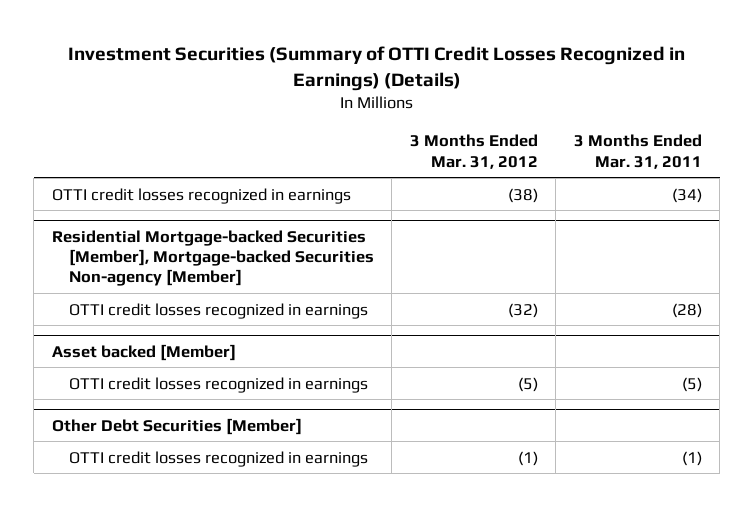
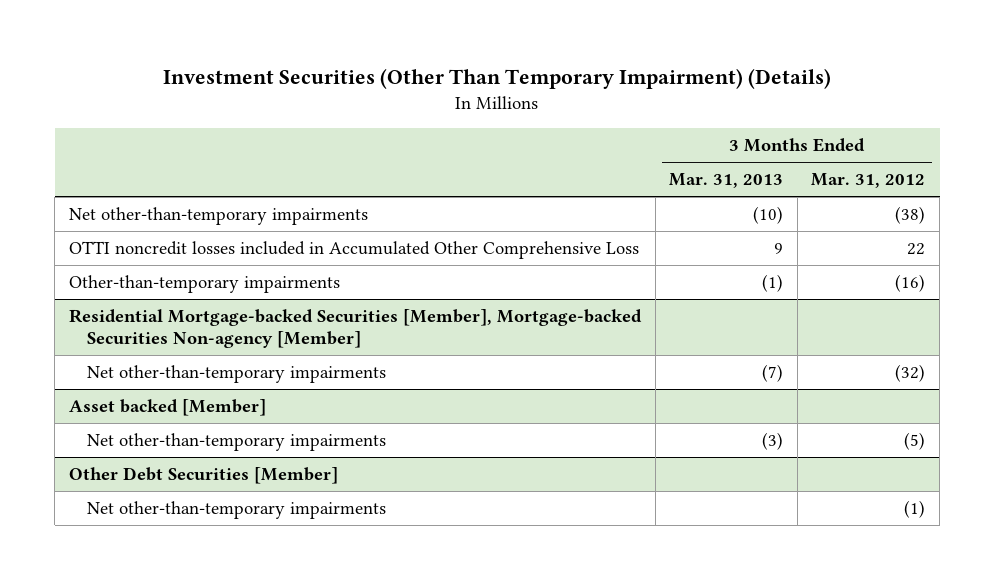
- Investment Securities (Summary of OTTI Credit Losses Recognized in Earnings) (Details)
+ Investment Securities (Other Than Temporary Impairment) (Details)
- | 3 Months Ended Mar. 31, 2012 | 3 Months Ended Mar. 31, 2011
+ | 3 Months Ended Mar. 31, 2013 | 3 Months Ended Mar. 31, 2012
- OTTI credit losses recognized in earnings | (38) | (34)
+ Net other-than-temporary impairments | (10) | (38)
+ OTTI noncredit losses included in Accumulated Other Comprehensive Loss | 9 | 22
+ Other-than-temporary impairments | (1) | (16)
@ Residential Mortgage-backed Securities [Member], Mortgage-backed Securities Non-agency [Member]
- OTTI credit losses recognized in earnings | (32) | (28)
+ Net other-than-temporary impairments | (7) | (32)
@ Asset backed [Member]
- OTTI credit losses recognized in earnings | (5) | (5)
+ Net other-than-temporary impairments | (3) | (5)
@ Other Debt Securities [Member]
- OTTI credit losses recognized in earnings | (1) | (1)
+ Net other-than-temporary impairments | | (1)

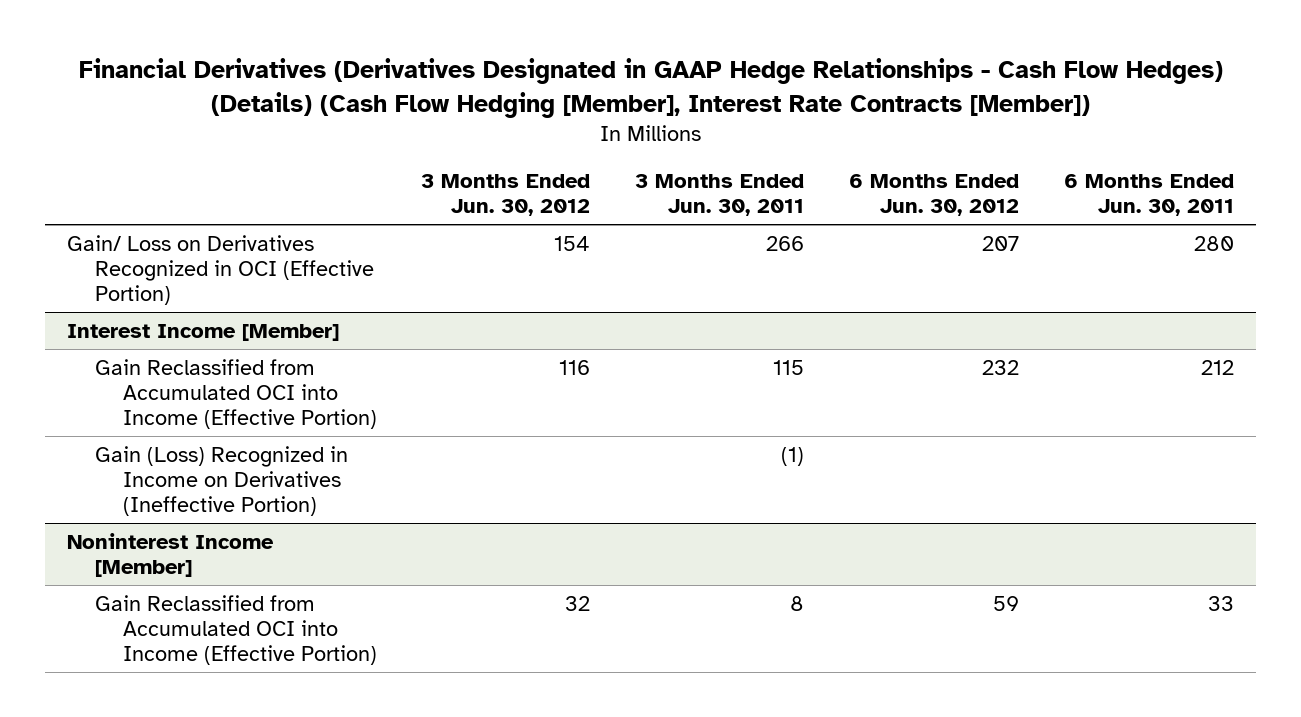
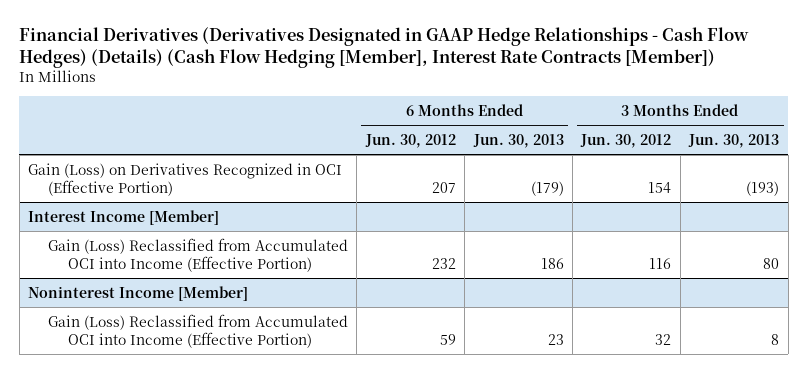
- | 3 Months Ended Jun. 30, 2012 | 3 Months Ended Jun. 30, 2011 | 6 Months Ended Jun. 30, 2012 | 6 Months Ended Jun. 30, 2011
+ | 6 Months Ended Jun. 30, 2012 | 6 Months Ended Jun. 30, 2013 | 3 Months Ended Jun. 30, 2012 | 3 Months Ended Jun. 30, 2013
- Gain/ Loss on Derivatives Recognized in OCI (Effective Portion) | 154 | 266 | 207 | 280
+ Gain (Loss) on Derivatives Recognized in OCI (Effective Portion) | 207 | (179) | 154 | (193)
@ Interest Income [Member]
- Gain Reclassified from Accumulated OCI into Income (Effective Portion) | 116 | 115 | 232 | 212
- Gain (Loss) Recognized in Income on Derivatives (Ineffective Portion) | | (1) | |
+ Gain (Loss) Reclassified from Accumulated OCI into Income (Effective Portion) | 232 | 186 | 116 | 80
@ Noninterest Income [Member]
- Gain Reclassified from Accumulated OCI into Income (Effective Portion) | 32 | 8 | 59 | 33
+ Gain (Loss) Reclassified from Accumulated OCI into Income (Effective Portion) | 59 | 23 | 32 | 8

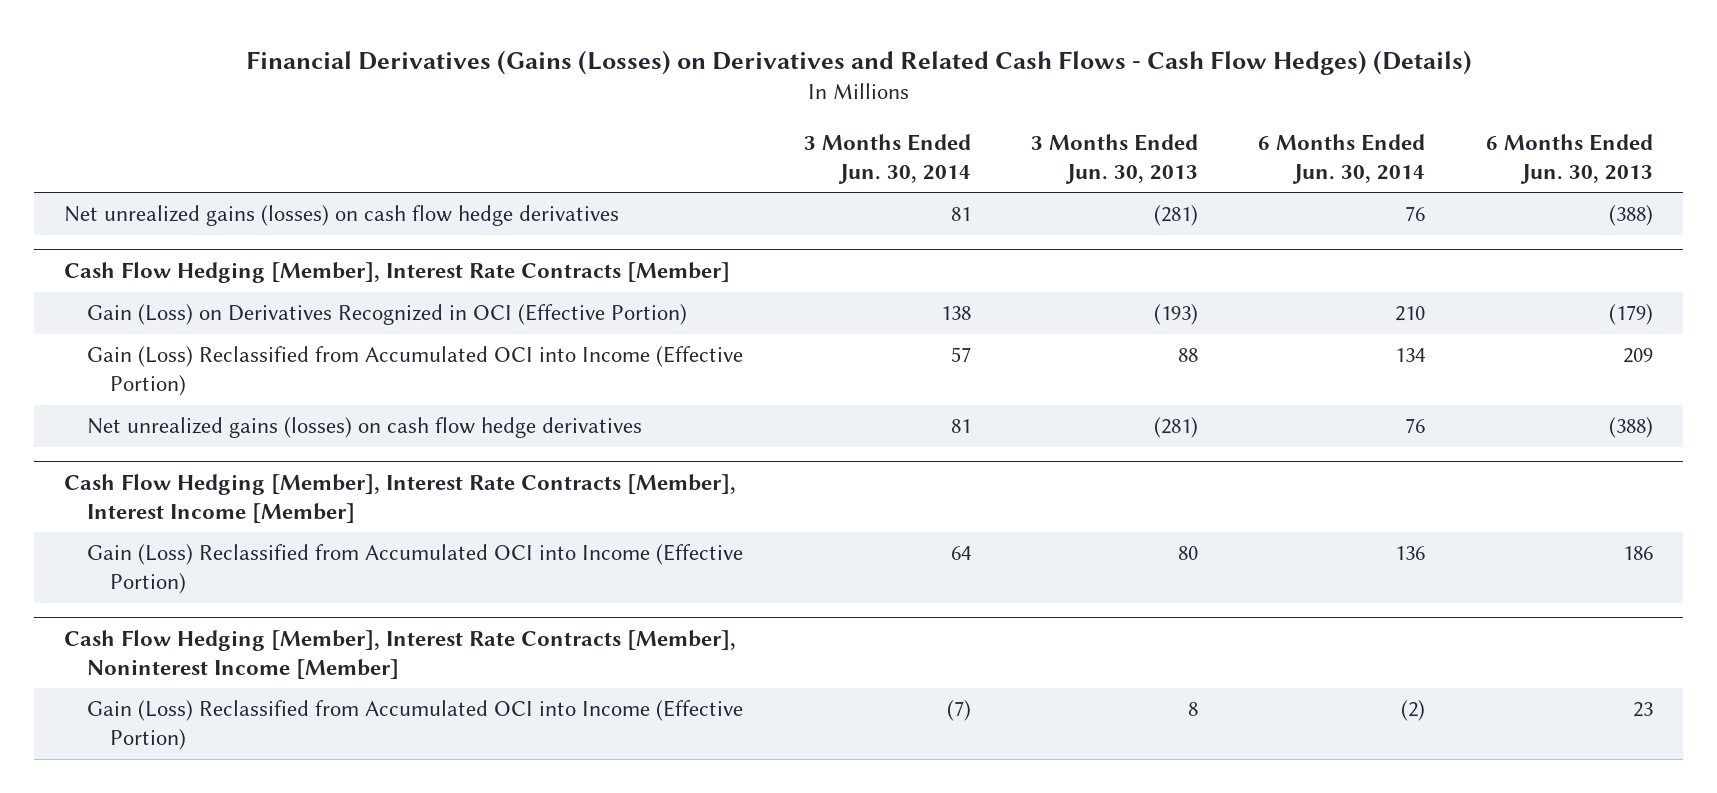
- Financial Derivatives (Derivatives Designated in GAAP Hedge Relationships - Cash Flow Hedges) (Details) (Cash Flow Hedging [Member], Interest Rate Contracts [Member])
+ Financial Derivatives (Gains (Losses) on Derivatives and Related Cash Flows - Cash Flow Hedges) (Details)
- | 6 Months Ended Jun. 30, 2012 | 6 Months Ended Jun. 30, 2013 | 3 Months Ended Jun. 30, 2012 | 3 Months Ended Jun. 30, 2013
+ | 3 Months Ended Jun. 30, 2014 | 3 Months Ended Jun. 30, 2013 | 6 Months Ended Jun. 30, 2014 | 6 Months Ended Jun. 30, 2013
+ Net unrealized gains (losses) on cash flow hedge derivatives | 81 | (281) | 76 | (388)
+ Cash Flow Hedging [Member], Interest Rate Contracts [Member]
- Interest Income [Member]
+ Gain (Loss) Reclassified from Accumulated OCI into Income (Effective Portion) | 57 | 88 | 134 | 209
+ Net unrealized gains (losses) on cash flow hedge derivatives | 81 | (281) | 76 | (388)
+ Cash Flow Hedging [Member], Interest Rate Contracts [Member], Interest Income [Member]
- Noninterest Income [Member]
+ Cash Flow Hedging [Member], Interest Rate Contracts [Member], Noninterest Income [Member]

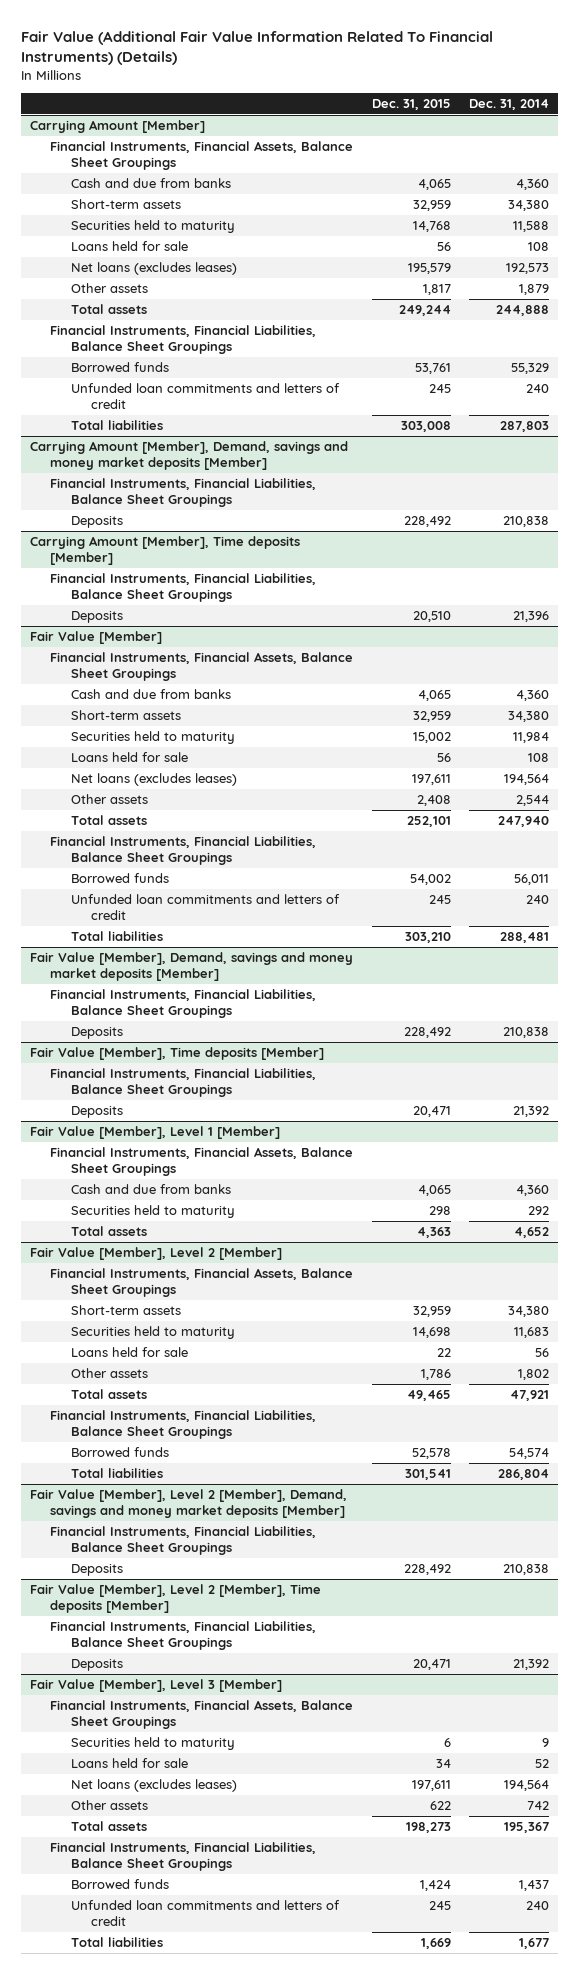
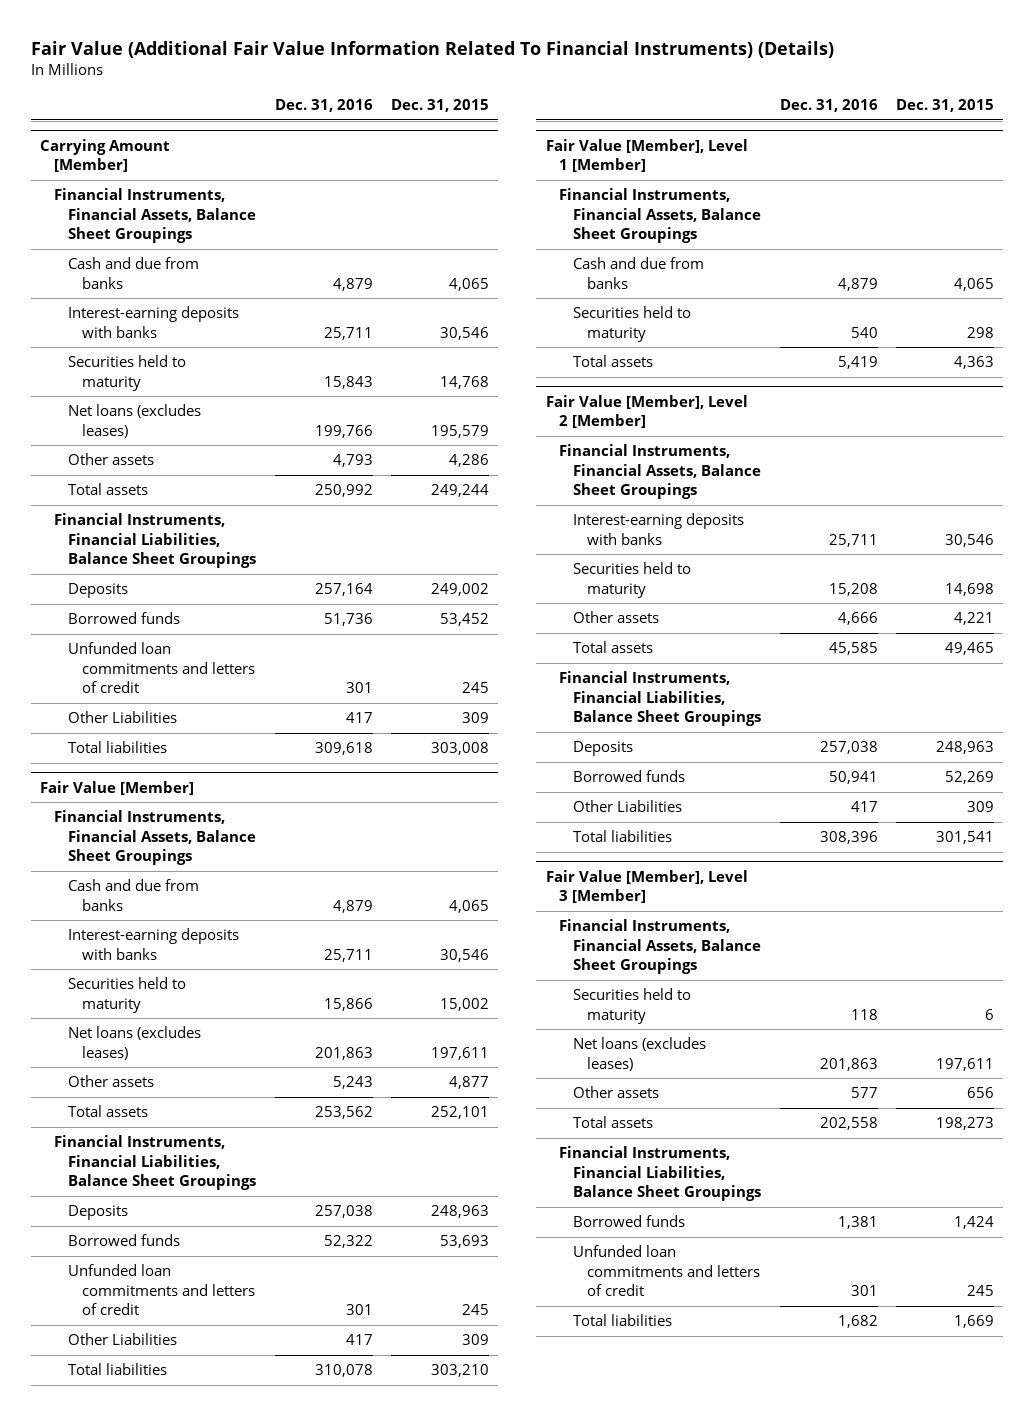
- | Dec. 31, 2015 | Dec. 31, 2014
+ | Dec. 31, 2016 | Dec. 31, 2015
@ Carrying Amount [Member]
- Short-term assets | 32,959 | 34,380
+ Interest-earning deposits with banks | 25,711 | 30,546
- Loans held for sale | 56 | 108
- Other assets | 1,817 | 1,879
+ Other assets | 4,793 | 4,286
- Borrowed funds | 53,761 | 55,329
+ Deposits | 257,164 | 249,002
+ Borrowed funds | 51,736 | 53,452
+ Other Liabilities | 417 | 309
- Carrying Amount [Member], Demand, savings and money market deposits [Member]
- Financial Instruments, Financial Liabilities, Balance Sheet Groupings
- Deposits | 228,492 | 210,838
- Carrying Amount [Member], Time deposits [Member]
- Financial Instruments, Financial Liabilities, Balance Sheet Groupings
- Deposits | 20,510 | 21,396
@ Fair Value [Member]
- Short-term assets | 32,959 | 34,380
+ Interest-earning deposits with banks | 25,711 | 30,546
- Loans held for sale | 56 | 108
- Other assets | 2,408 | 2,544
+ Other assets | 5,243 | 4,877
- Borrowed funds | 54,002 | 56,011
+ Deposits | 257,038 | 248,963
+ Borrowed funds | 52,322 | 53,693
+ Other Liabilities | 417 | 309
- Fair Value [Member], Demand, savings and money market deposits [Member]
- Financial Instruments, Financial Liabilities, Balance Sheet Groupings
- Deposits | 228,492 | 210,838
- Fair Value [Member], Time deposits [Member]
- Financial Instruments, Financial Liabilities, Balance Sheet Groupings
- Deposits | 20,471 | 21,392
@ Fair Value [Member], Level 2 [Member]
- Short-term assets | 32,959 | 34,380
+ Interest-earning deposits with banks | 25,711 | 30,546
- Loans held for sale | 22 | 56
- Other assets | 1,786 | 1,802
+ Other assets | 4,666 | 4,221
- Borrowed funds | 52,578 | 54,574
+ Deposits | 257,038 | 248,963
+ Borrowed funds | 50,941 | 52,269
+ Other Liabilities | 417 | 309
- Fair Value [Member], Level 2 [Member], Demand, savings and money market deposits [Member]
- Financial Instruments, Financial Liabilities, Balance Sheet Groupings
- Deposits | 228,492 | 210,838
- Fair Value [Member], Level 2 [Member], Time deposits [Member]
- Financial Instruments, Financial Liabilities, Balance Sheet Groupings
- Deposits | 20,471 | 21,392
@ Fair Value [Member], Level 3 [Member]
- Loans held for sale | 34 | 52
- Other assets | 622 | 742
+ Other assets | 577 | 656

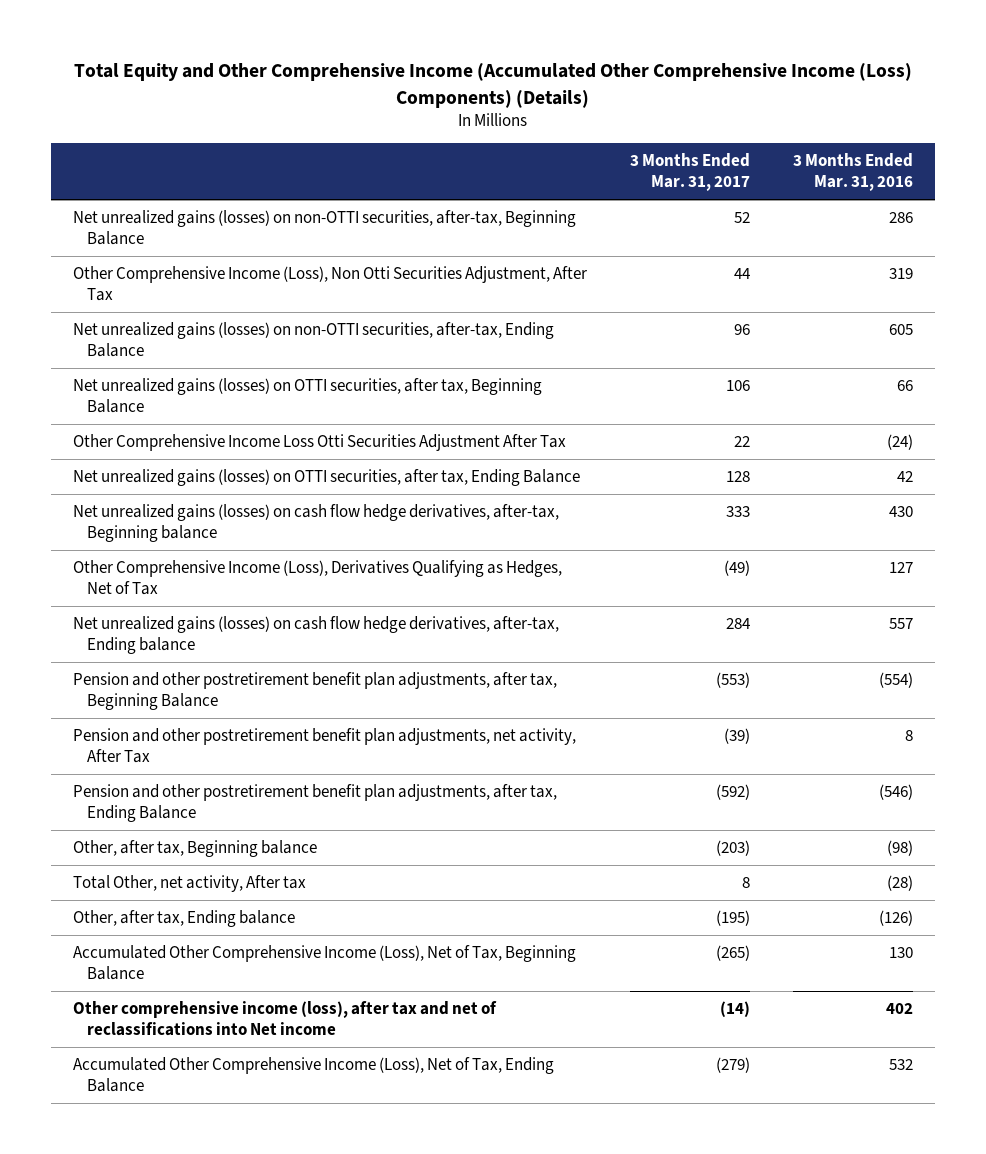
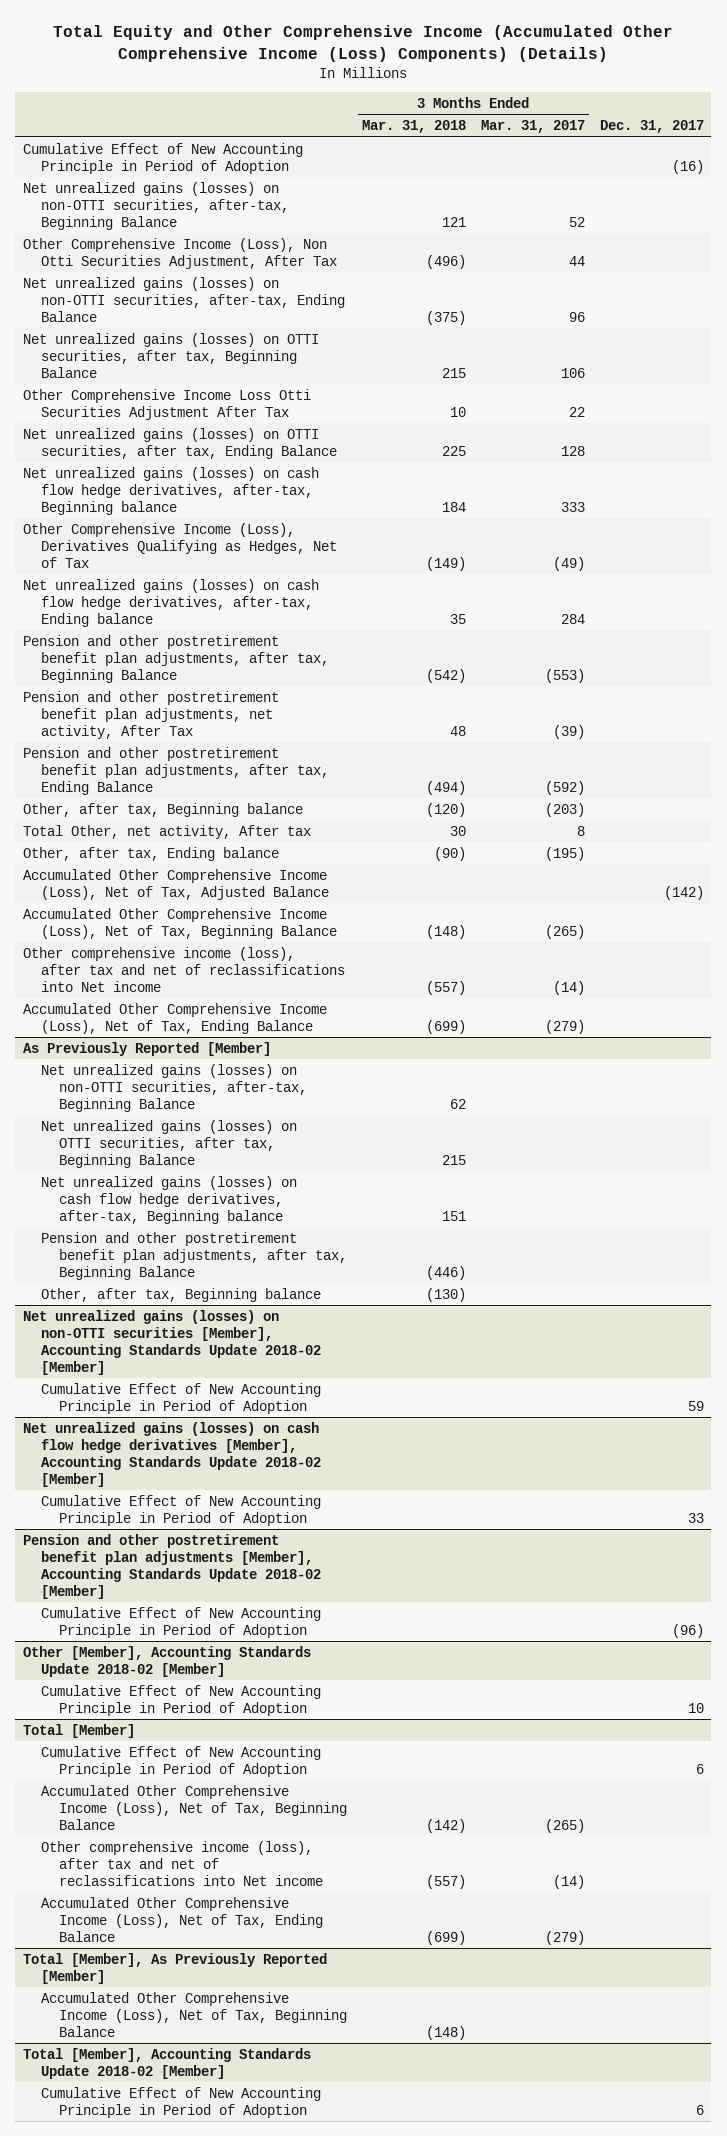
- | 3 Months Ended Mar. 31, 2017 | 3 Months Ended Mar. 31, 2016
+ | 3 Months Ended Mar. 31, 2018 | 3 Months Ended Mar. 31, 2017 | Dec. 31, 2017
+ Cumulative Effect of New Accounting Principle in Period of Adoption | | | (16)
+ Accumulated Other Comprehensive Income (Loss), Net of Tax, Adjusted Balance | | | (142)
+ As Previously Reported [Member]
+ Net unrealized gains (losses) on non-OTTI securities, after-tax, Beginning Balance | 62 | |
+ Net unrealized gains (losses) on OTTI securities, after tax, Beginning Balance | 215 | |
+ Net unrealized gains (losses) on cash flow hedge derivatives, after-tax, Beginning balance | 151 | |
+ Pension and other postretirement benefit plan adjustments, after tax, Beginning Balance | (446) | |
+ Other, after tax, Beginning balance | (130) | |
+ Net unrealized gains (losses) on non-OTTI securities [Member], Accounting Standards Update 2018-02 [Member]
+ Cumulative Effect of New Accounting Principle in Period of Adoption | | | 59
+ Net unrealized gains (losses) on cash flow hedge derivatives [Member], Accounting Standards Update 2018-02 [Member]
+ Cumulative Effect of New Accounting Principle in Period of Adoption | | | 33
+ Pension and other postretirement benefit plan adjustments [Member], Accounting Standards Update 2018-02 [Member]
+ Cumulative Effect of New Accounting Principle in Period of Adoption | | | (96)
+ Other [Member], Accounting Standards Update 2018-02 [Member]
+ Cumulative Effect of New Accounting Principle in Period of Adoption | | | 10
+ Total [Member]
+ Cumulative Effect of New Accounting Principle in Period of Adoption | | | 6
+ Accumulated Other Comprehensive Income (Loss), Net of Tax, Beginning Balance | (142) | (265) |
+ Other comprehensive income (loss), after tax and net of reclassifications into Net income | (557) | (14) |
+ Accumulated Other Comprehensive Income (Loss), Net of Tax, Ending Balance | (699) | (279) |
+ Total [Member], As Previously Reported [Member]
+ Accumulated Other Comprehensive Income (Loss), Net of Tax, Beginning Balance | (148) | |
+ Total [Member], Accounting Standards Update 2018-02 [Member]
+ Cumulative Effect of New Accounting Principle in Period of Adoption | | | 6

